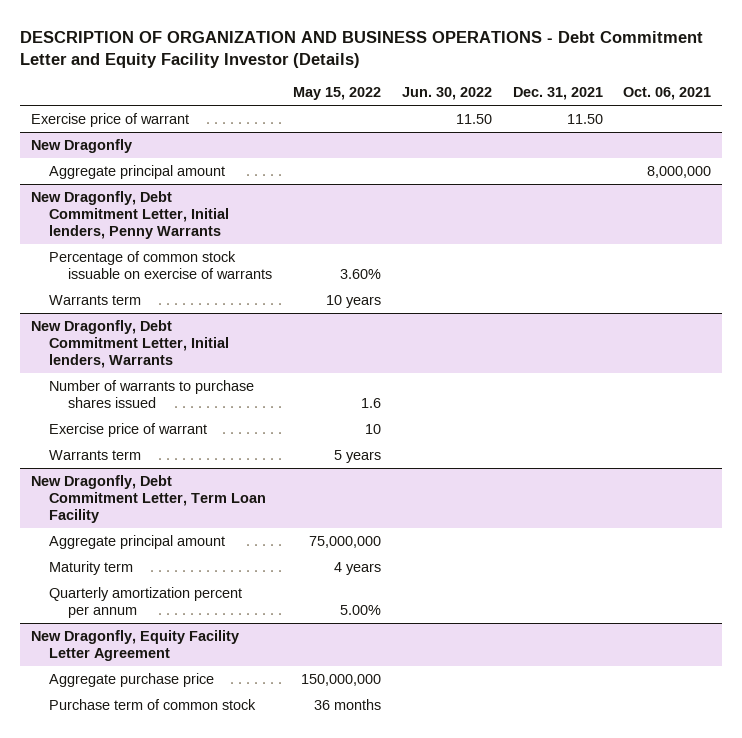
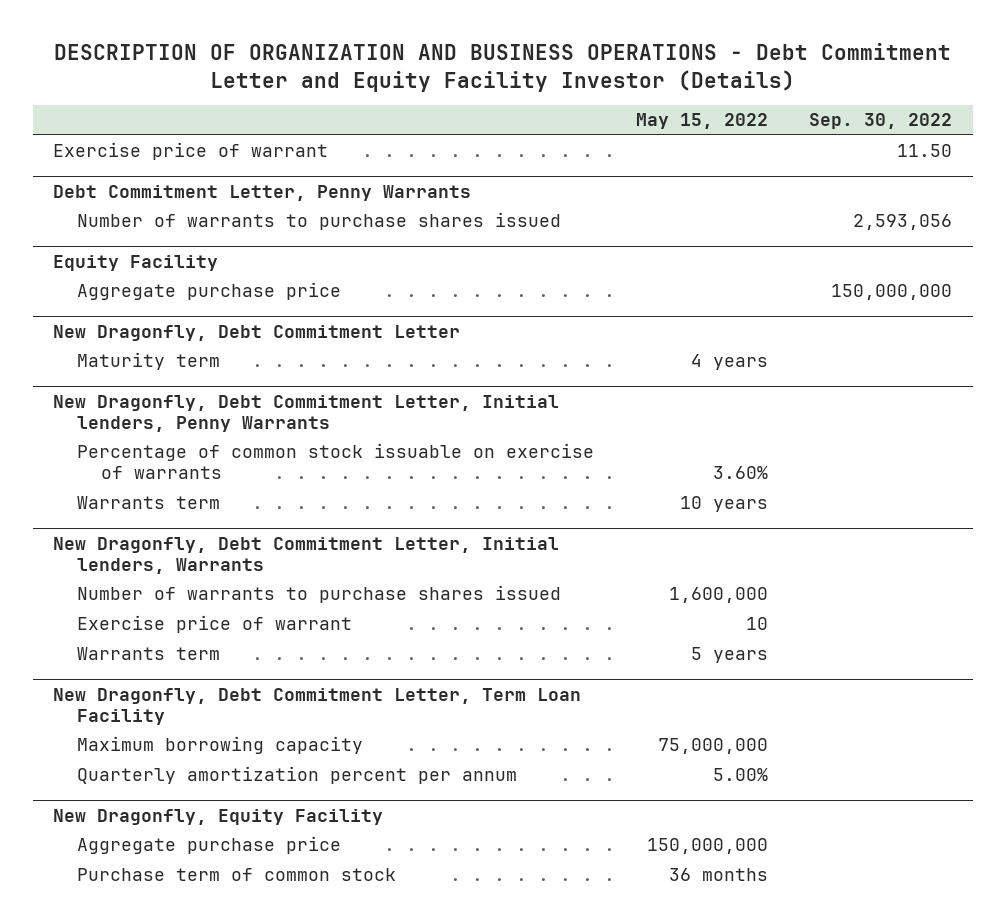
- | May 15, 2022 | Jun. 30, 2022 | Dec. 31, 2021 | Oct. 06, 2021
+ | May 15, 2022 | Sep. 30, 2022
- New Dragonfly
- Aggregate principal amount | | | | 8,000,000
+ Debt Commitment Letter, Penny Warrants
+ Number of warrants to purchase shares issued | | 2,593,056
+ Equity Facility
+ Aggregate purchase price | | 150,000,000
+ New Dragonfly, Debt Commitment Letter
+ Maturity term | 4 years |
@ New Dragonfly, Debt Commitment Letter, Initial lenders, Warrants
- Number of warrants to purchase shares issued | 1.6 | | |
+ Number of warrants to purchase shares issued | 1,600,000 |
@ New Dragonfly, Debt Commitment Letter, Term Loan Facility
- Aggregate principal amount | 75,000,000 | | |
- Maturity term | 4 years | | |
+ Maximum borrowing capacity | 75,000,000 |
- New Dragonfly, Equity Facility Letter Agreement
+ New Dragonfly, Equity Facility

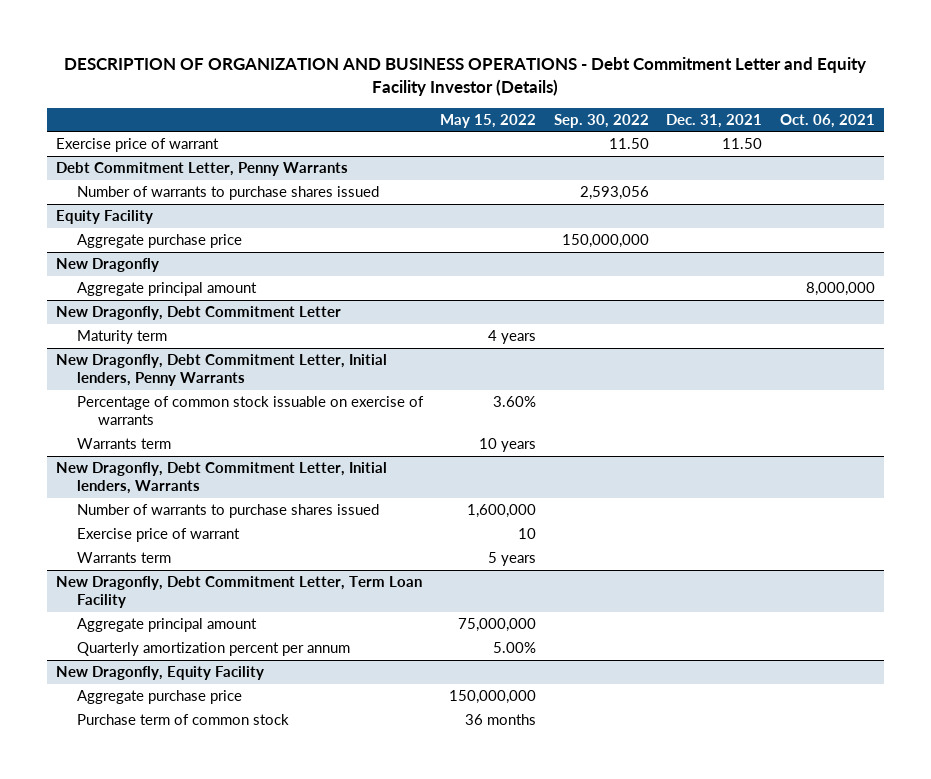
- | May 15, 2022 | Sep. 30, 2022
+ | May 15, 2022 | Sep. 30, 2022 | Dec. 31, 2021 | Oct. 06, 2021
+ New Dragonfly
+ Aggregate principal amount | | | | 8,000,000
@ New Dragonfly, Debt Commitment Letter, Term Loan Facility
- Maximum borrowing capacity | 75,000,000 |
+ Aggregate principal amount | 75,000,000 | | |

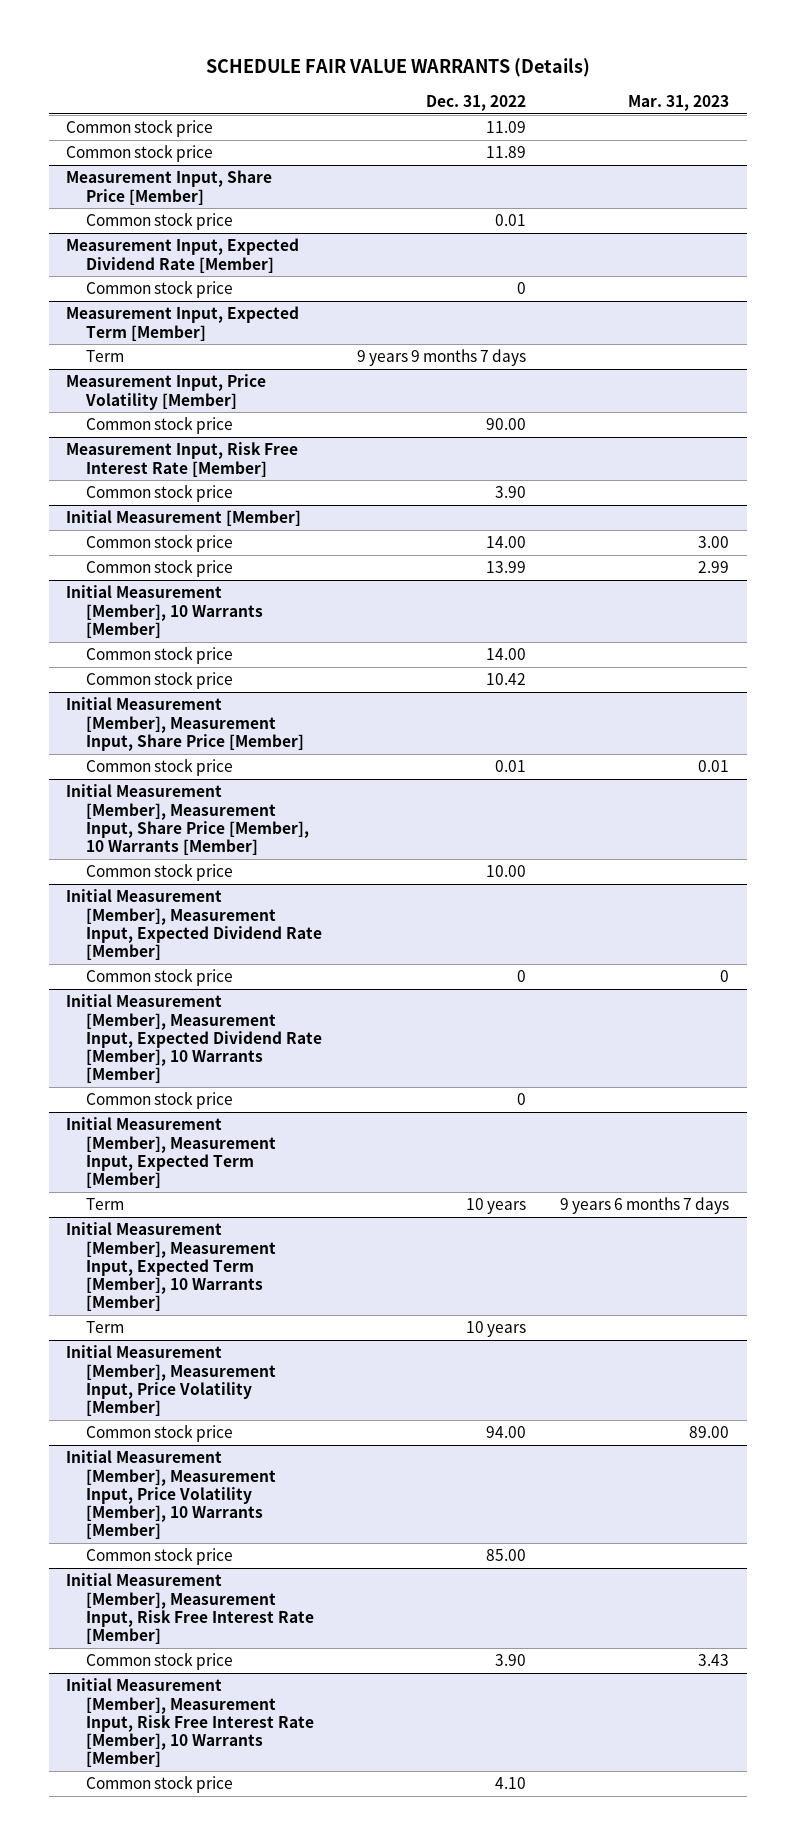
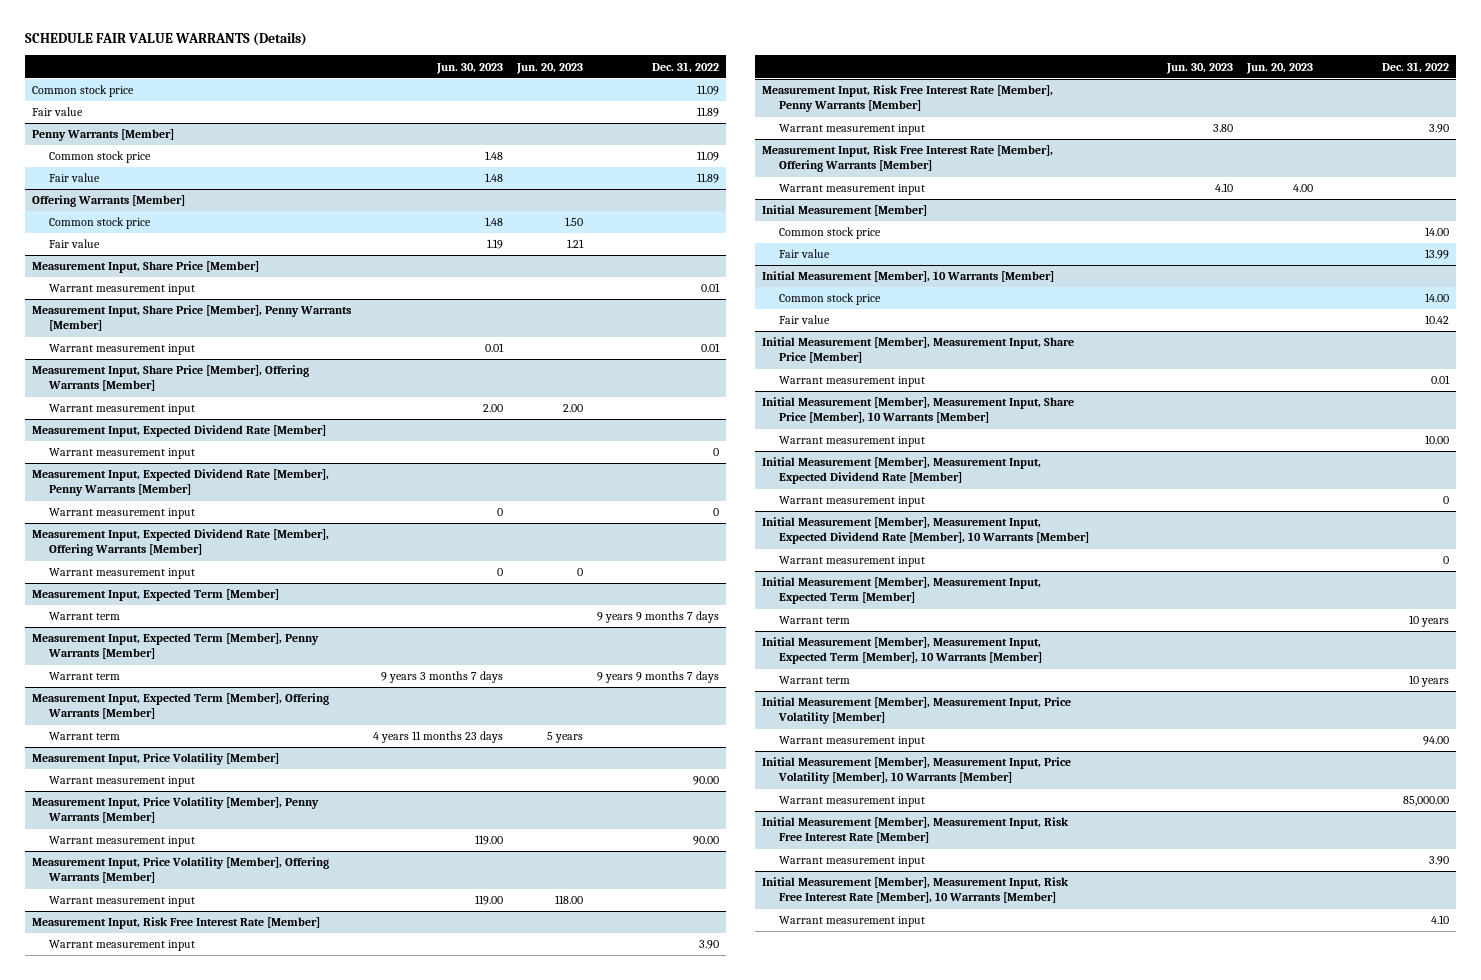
- | Dec. 31, 2022 | Mar. 31, 2023
+ | Jun. 30, 2023 | Jun. 20, 2023 | Dec. 31, 2022
- Common stock price | 11.89 |
+ Fair value | | | 11.89
+ Penny Warrants [Member]
+ Common stock price | 1.48 | | 11.09
+ Fair value | 1.48 | | 11.89
+ Offering Warrants [Member]
+ Common stock price | 1.48 | 1.50 |
+ Fair value | 1.19 | 1.21 |
@ Measurement Input, Share Price [Member]
- Common stock price | 0.01 |
+ Warrant measurement input | | | 0.01
+ Measurement Input, Share Price [Member], Penny Warrants [Member]
+ Warrant measurement input | 0.01 | | 0.01
+ Measurement Input, Share Price [Member], Offering Warrants [Member]
+ Warrant measurement input | 2.00 | 2.00 |
@ Measurement Input, Expected Dividend Rate [Member]
- Common stock price | 0 |
+ Warrant measurement input | | | 0
+ Measurement Input, Expected Dividend Rate [Member], Penny Warrants [Member]
+ Warrant measurement input | 0 | | 0
+ Measurement Input, Expected Dividend Rate [Member], Offering Warrants [Member]
+ Warrant measurement input | 0 | 0 |
@ Measurement Input, Expected Term [Member]
- Term | 9 years 9 months 7 days |
+ Warrant term | | | 9 years 9 months 7 days
+ Measurement Input, Expected Term [Member], Penny Warrants [Member]
+ Warrant term | 9 years 3 months 7 days | | 9 years 9 months 7 days
+ Measurement Input, Expected Term [Member], Offering Warrants [Member]
+ Warrant term | 4 years 11 months 23 days | 5 years |
@ Measurement Input, Price Volatility [Member]
- Common stock price | 90.00 |
+ Warrant measurement input | | | 90.00
+ Measurement Input, Price Volatility [Member], Penny Warrants [Member]
+ Warrant measurement input | 119.00 | | 90.00
+ Measurement Input, Price Volatility [Member], Offering Warrants [Member]
+ Warrant measurement input | 119.00 | 118.00 |
@ Measurement Input, Risk Free Interest Rate [Member]
- Common stock price | 3.90 |
+ Warrant measurement input | | | 3.90
+ Measurement Input, Risk Free Interest Rate [Member], Penny Warrants [Member]
+ Warrant measurement input | 3.80 | | 3.90
+ Measurement Input, Risk Free Interest Rate [Member], Offering Warrants [Member]
+ Warrant measurement input | 4.10 | 4.00 |
@ Initial Measurement [Member]
- Common stock price | 13.99 | 2.99
+ Fair value | | | 13.99
@ Initial Measurement [Member], 10 Warrants [Member]
- Common stock price | 10.42 |
+ Fair value | | | 10.42
@ Initial Measurement [Member], Measurement Input, Share Price [Member]
- Common stock price | 0.01 | 0.01
+ Warrant measurement input | | | 0.01
@ Initial Measurement [Member], Measurement Input, Share Price [Member], 10 Warrants [Member]
- Common stock price | 10.00 |
+ Warrant measurement input | | | 10.00
@ Initial Measurement [Member], Measurement Input, Expected Dividend Rate [Member]
- Common stock price | 0 | 0
+ Warrant measurement input | | | 0
@ Initial Measurement [Member], Measurement Input, Expected Dividend Rate [Member], 10 Warrants [Member]
- Common stock price | 0 |
+ Warrant measurement input | | | 0
@ Initial Measurement [Member], Measurement Input, Expected Term [Member]
- Term | 10 years | 9 years 6 months 7 days
+ Warrant term | | | 10 years
@ Initial Measurement [Member], Measurement Input, Expected Term [Member], 10 Warrants [Member]
- Term | 10 years |
+ Warrant term | | | 10 years
@ Initial Measurement [Member], Measurement Input, Price Volatility [Member]
- Common stock price | 94.00 | 89.00
+ Warrant measurement input | | | 94.00
@ Initial Measurement [Member], Measurement Input, Price Volatility [Member], 10 Warrants [Member]
- Common stock price | 85.00 |
+ Warrant measurement input | | | 85,000.00
@ Initial Measurement [Member], Measurement Input, Risk Free Interest Rate [Member]
- Common stock price | 3.90 | 3.43
+ Warrant measurement input | | | 3.90
@ Initial Measurement [Member], Measurement Input, Risk Free Interest Rate [Member], 10 Warrants [Member]
- Common stock price | 4.10 |
+ Warrant measurement input | | | 4.10

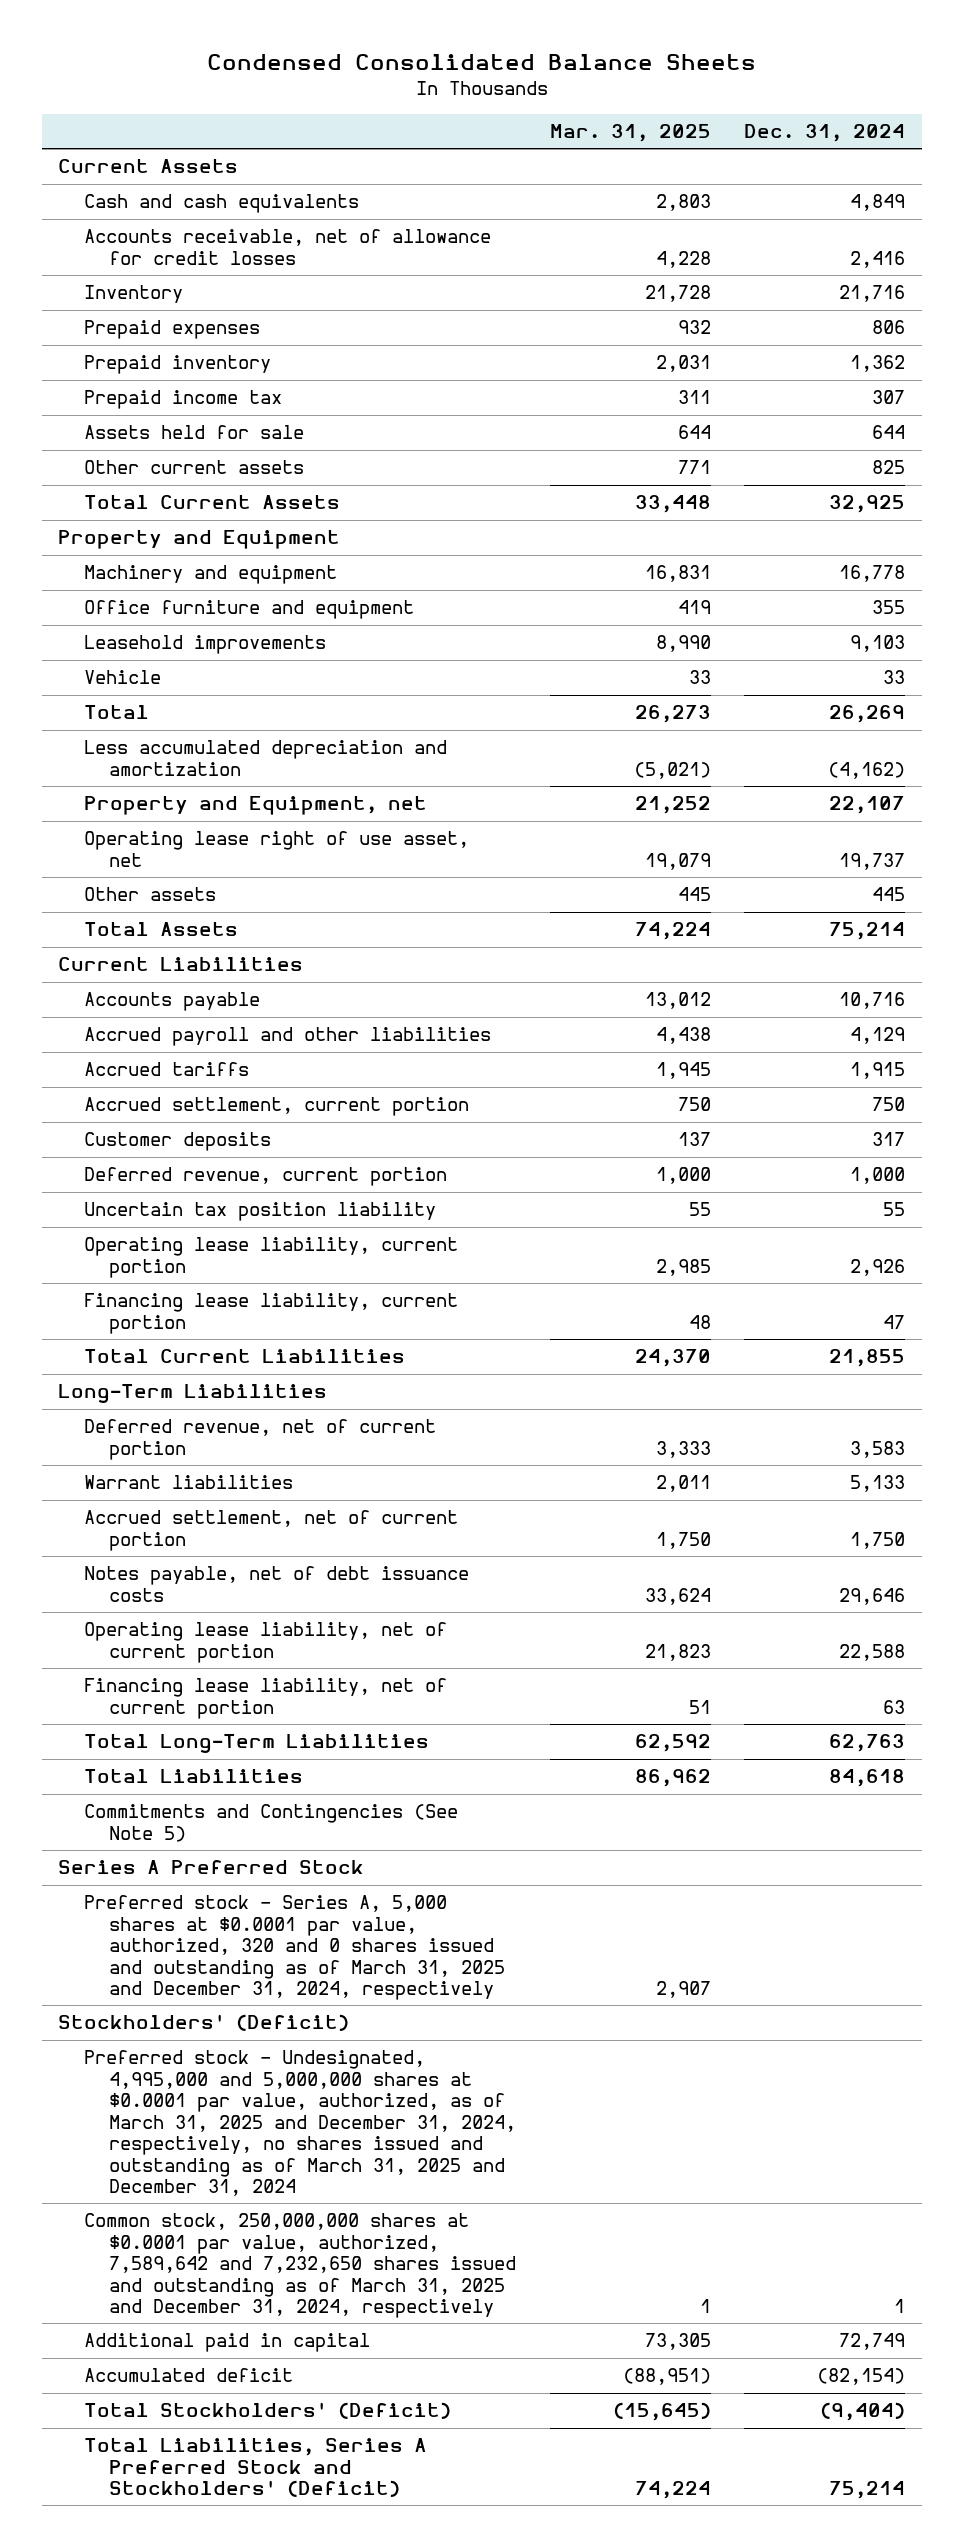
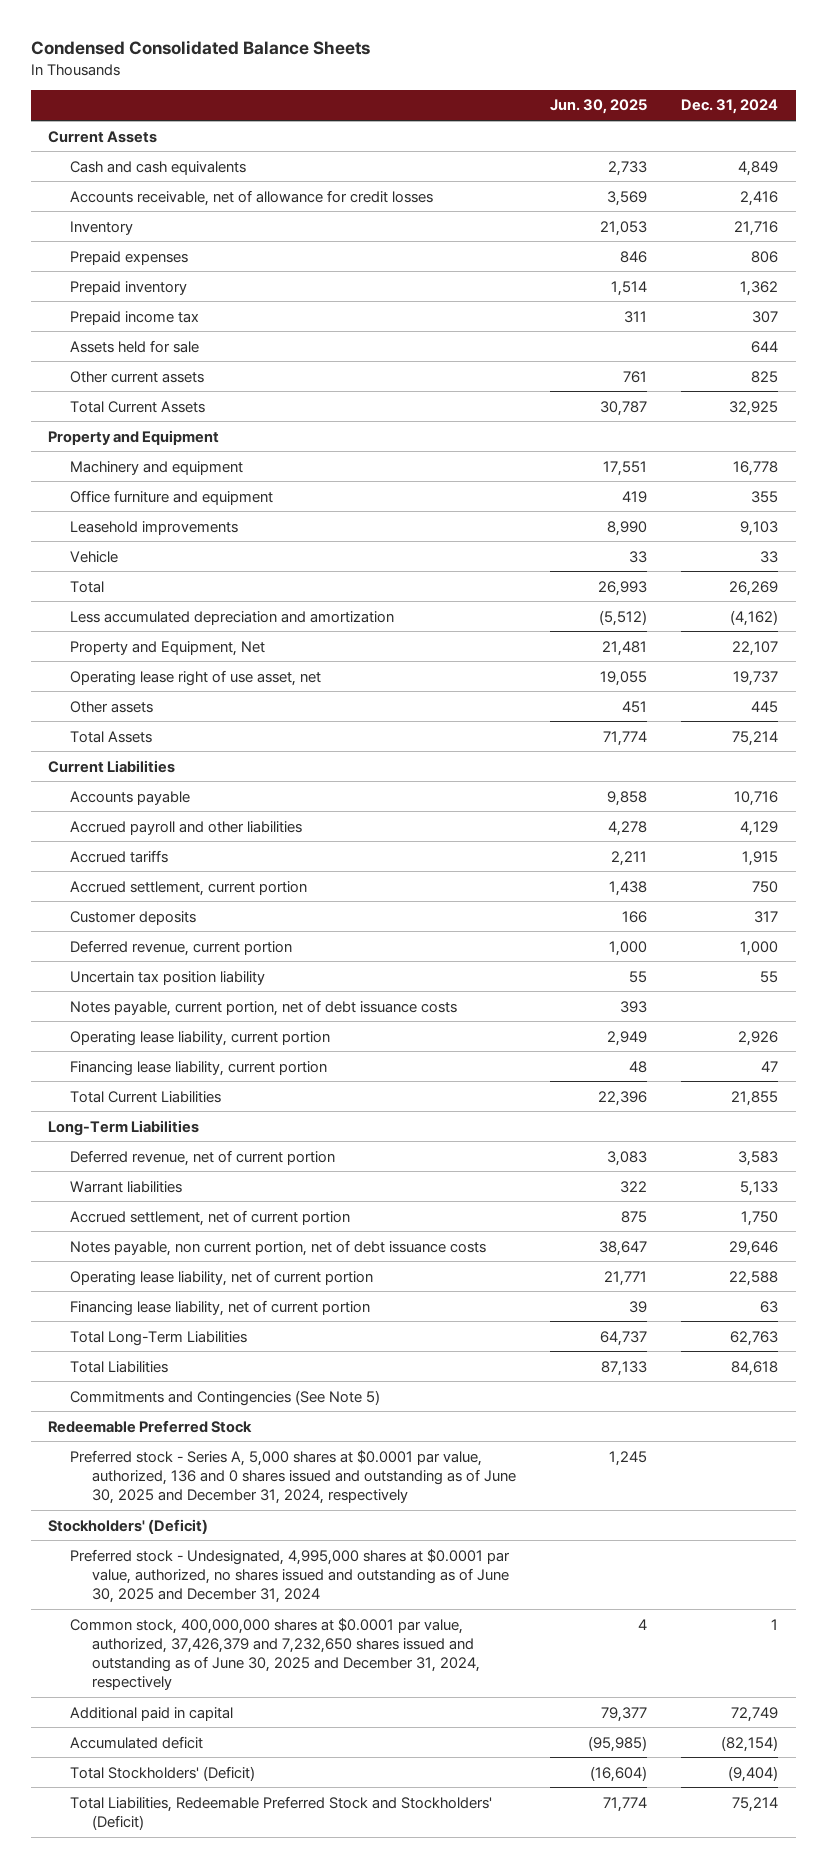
- | Mar. 31, 2025 | Dec. 31, 2024
+ | Jun. 30, 2025 | Dec. 31, 2024
- Property and Equipment, net | 21,252 | 22,107
+ Property and Equipment, Net | 21,481 | 22,107
+ Notes payable, current portion, net of debt issuance costs | 393 |
- Notes payable, net of debt issuance costs | 33,624 | 29,646
+ Notes payable, non current portion, net of debt issuance costs | 38,647 | 29,646
- Series A Preferred Stock
- Preferred stock - Series A, 5,000 shares at $0.0001 par value, authorized, 320 and 0 shares issued and outstanding as of March 31, 2025 and December 31, 2024, respectively | 2,907 |
+ Redeemable Preferred Stock
+ Preferred stock - Series A, 5,000 shares at $0.0001 par value, authorized, 136 and 0 shares issued and outstanding as of June 30, 2025 and December 31, 2024, respectively | 1,245 |
- Preferred stock - Undesignated, 4,995,000 and 5,000,000 shares at $0.0001 par value, authorized, as of March 31, 2025 and December 31, 2024, respectively, no shares issued and outstanding as of March 31, 2025 and December 31, 2024
- Common stock, 250,000,000 shares at $0.0001 par value, authorized, 7,589,642 and 7,232,650 shares issued and outstanding as of March 31, 2025 and December 31, 2024, respectively | 1 | 1
+ Preferred stock - Undesignated, 4,995,000 shares at $0.0001 par value, authorized, no shares issued and outstanding as of June 30, 2025 and December 31, 2024
+ Common stock, 400,000,000 shares at $0.0001 par value, authorized, 37,426,379 and 7,232,650 shares issued and outstanding as of June 30, 2025 and December 31, 2024, respectively | 4 | 1
- Total Liabilities, Series A Preferred Stock and Stockholders' (Deficit) | 74,224 | 75,214
+ Total Liabilities, Redeemable Preferred Stock and Stockholders' (Deficit) | 71,774 | 75,214

